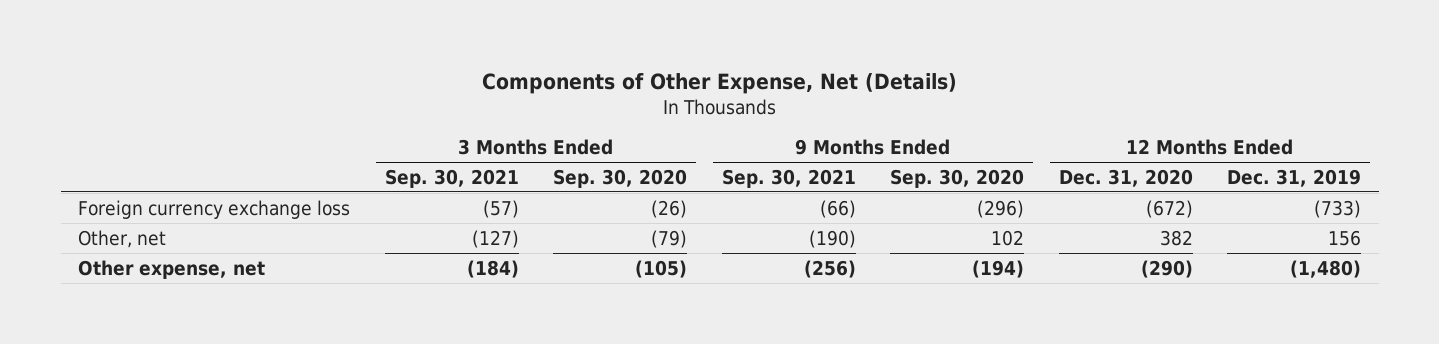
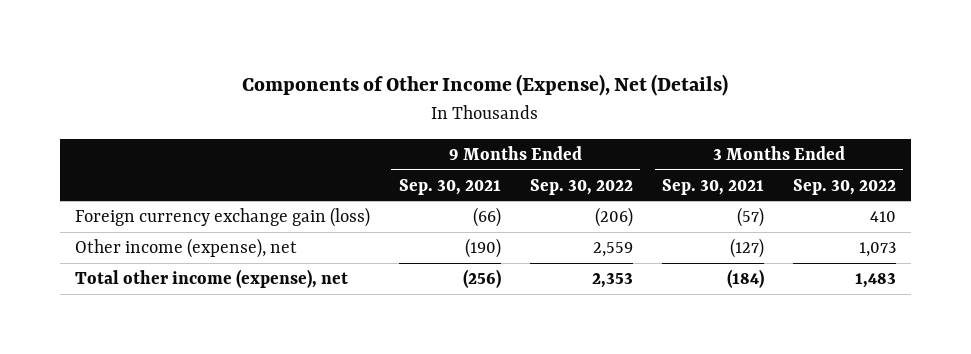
- Components of Other Expense, Net (Details)
+ Components of Other Income (Expense), Net (Details)
- | 3 Months Ended Sep. 30, 2021 | 3 Months Ended Sep. 30, 2020 | 9 Months Ended Sep. 30, 2021 | 9 Months Ended Sep. 30, 2020 | 12 Months Ended Dec. 31, 2020 | 12 Months Ended Dec. 31, 2019
+ | 9 Months Ended Sep. 30, 2021 | 9 Months Ended Sep. 30, 2022 | 3 Months Ended Sep. 30, 2021 | 3 Months Ended Sep. 30, 2022
- Foreign currency exchange loss | (57) | (26) | (66) | (296) | (672) | (733)
- Other, net | (127) | (79) | (190) | 102 | 382 | 156
- Other expense, net | (184) | (105) | (256) | (194) | (290) | (1,480)
+ Foreign currency exchange gain (loss) | (66) | (206) | (57) | 410
+ Other income (expense), net | (190) | 2,559 | (127) | 1,073
+ Total other income (expense), net | (256) | 2,353 | (184) | 1,483

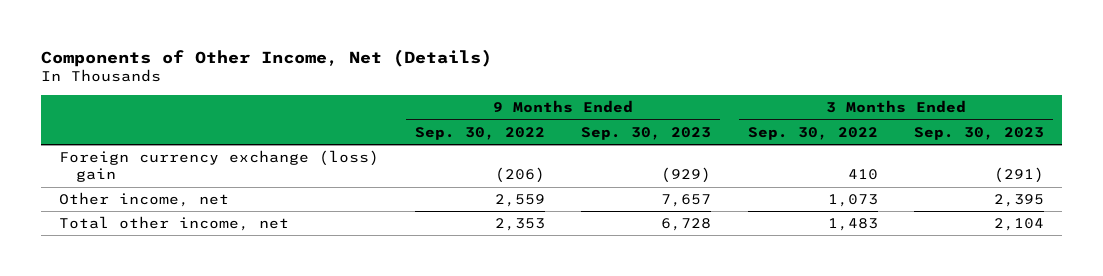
- Components of Other Income (Expense), Net (Details)
+ Components of Other Income, Net (Details)
- | 9 Months Ended Sep. 30, 2021 | 9 Months Ended Sep. 30, 2022 | 3 Months Ended Sep. 30, 2021 | 3 Months Ended Sep. 30, 2022
+ | 9 Months Ended Sep. 30, 2022 | 9 Months Ended Sep. 30, 2023 | 3 Months Ended Sep. 30, 2022 | 3 Months Ended Sep. 30, 2023
- Foreign currency exchange gain (loss) | (66) | (206) | (57) | 410
- Other income (expense), net | (190) | 2,559 | (127) | 1,073
- Total other income (expense), net | (256) | 2,353 | (184) | 1,483
+ Foreign currency exchange (loss) gain | (206) | (929) | 410 | (291)
+ Other income, net | 2,559 | 7,657 | 1,073 | 2,395
+ Total other income, net | 2,353 | 6,728 | 1,483 | 2,104

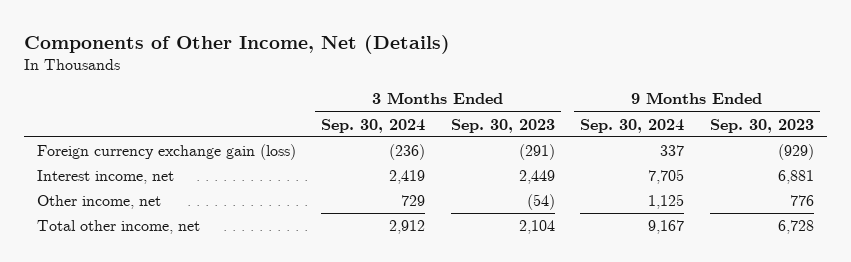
- | 9 Months Ended Sep. 30, 2022 | 9 Months Ended Sep. 30, 2023 | 3 Months Ended Sep. 30, 2022 | 3 Months Ended Sep. 30, 2023
+ | 3 Months Ended Sep. 30, 2024 | 3 Months Ended Sep. 30, 2023 | 9 Months Ended Sep. 30, 2024 | 9 Months Ended Sep. 30, 2023
- Foreign currency exchange (loss) gain | (206) | (929) | 410 | (291)
- Other income, net | 2,559 | 7,657 | 1,073 | 2,395
+ Foreign currency exchange gain (loss) | (236) | (291) | 337 | (929)
+ Interest income, net | 2,419 | 2,449 | 7,705 | 6,881
+ Other income, net | 729 | (54) | 1,125 | 776

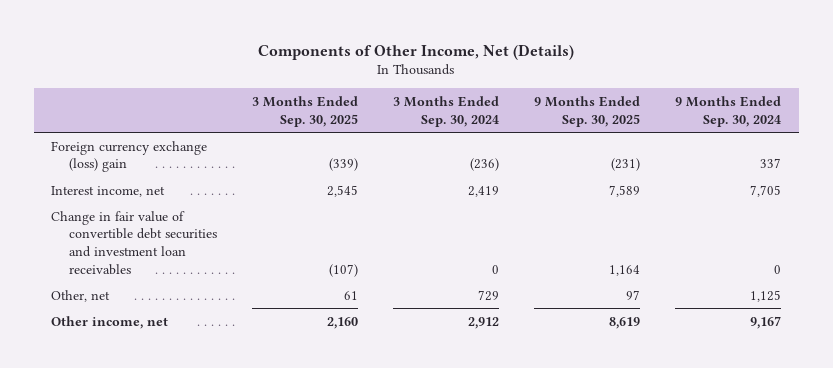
- | 3 Months Ended Sep. 30, 2024 | 3 Months Ended Sep. 30, 2023 | 9 Months Ended Sep. 30, 2024 | 9 Months Ended Sep. 30, 2023
+ | 3 Months Ended Sep. 30, 2025 | 3 Months Ended Sep. 30, 2024 | 9 Months Ended Sep. 30, 2025 | 9 Months Ended Sep. 30, 2024
- Foreign currency exchange gain (loss) | (236) | (291) | 337 | (929)
+ Foreign currency exchange (loss) gain | (339) | (236) | (231) | 337
- Other income, net | 729 | (54) | 1,125 | 776
- Total other income, net | 2,912 | 2,104 | 9,167 | 6,728
+ Change in fair value of convertible debt securities and investment loan receivables | (107) | 0 | 1,164 | 0
+ Other, net | 61 | 729 | 97 | 1,125
+ Other income, net | 2,160 | 2,912 | 8,619 | 9,167

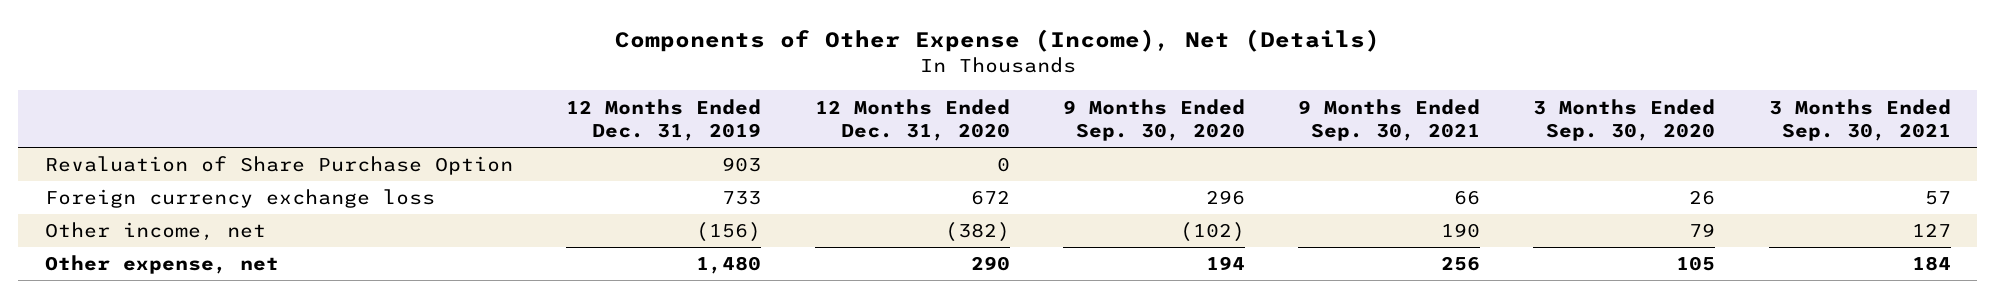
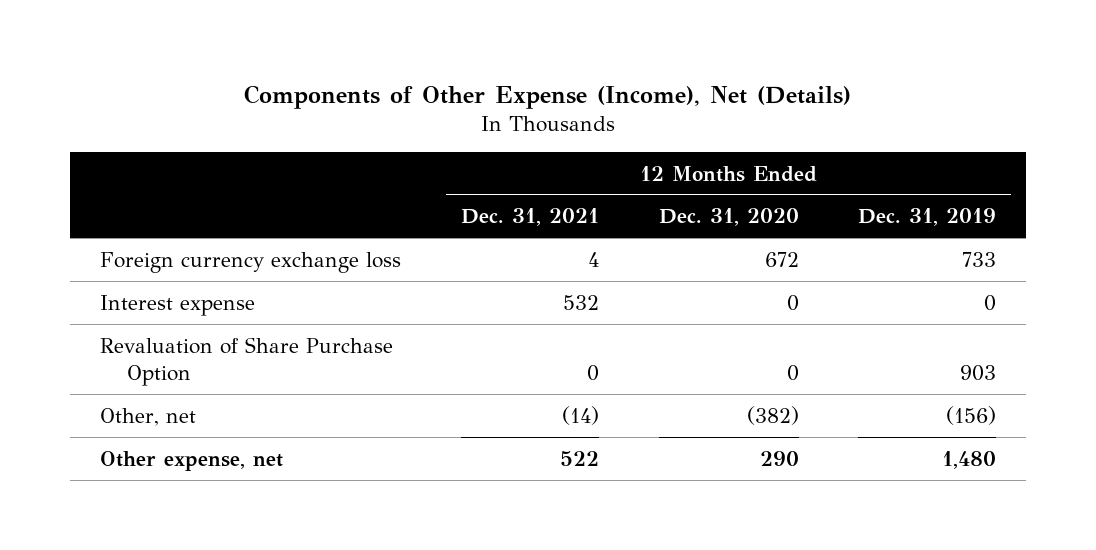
- | 12 Months Ended Dec. 31, 2019 | 12 Months Ended Dec. 31, 2020 | 9 Months Ended Sep. 30, 2020 | 9 Months Ended Sep. 30, 2021 | 3 Months Ended Sep. 30, 2020 | 3 Months Ended Sep. 30, 2021
+ | 12 Months Ended Dec. 31, 2021 | 12 Months Ended Dec. 31, 2020 | 12 Months Ended Dec. 31, 2019
- Other income, net | (156) | (382) | (102) | 190 | 79 | 127
+ Interest expense | 532 | 0 | 0
moved down: Revaluation of Share Purchase Option | 0 | 0 | 903
+ Other, net | (14) | (382) | (156)

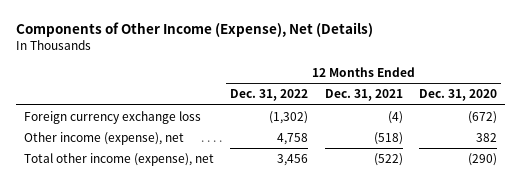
- Components of Other Expense (Income), Net (Details)
+ Components of Other Income (Expense), Net (Details)
- | 12 Months Ended Dec. 31, 2021 | 12 Months Ended Dec. 31, 2020 | 12 Months Ended Dec. 31, 2019
+ | 12 Months Ended Dec. 31, 2022 | 12 Months Ended Dec. 31, 2021 | 12 Months Ended Dec. 31, 2020
- Foreign currency exchange loss | 4 | 672 | 733
- Interest expense | 532 | 0 | 0
- Revaluation of Share Purchase Option | 0 | 0 | 903
- Other, net | (14) | (382) | (156)
- Other expense, net | 522 | 290 | 1,480
+ Foreign currency exchange loss | (1,302) | (4) | (672)
+ Other income (expense), net | 4,758 | (518) | 382
+ Total other income (expense), net | 3,456 | (522) | (290)

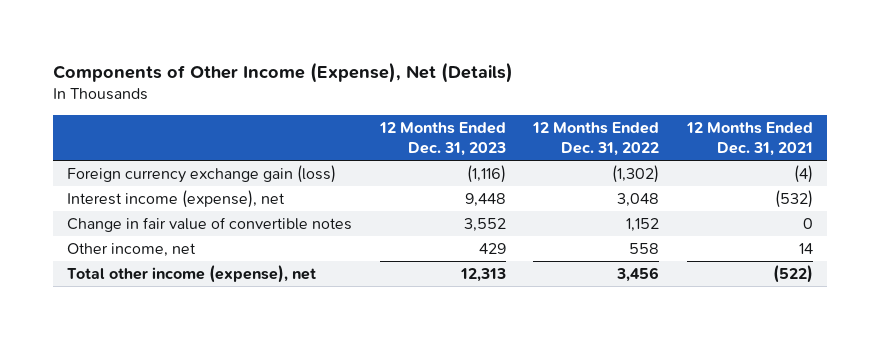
- | 12 Months Ended Dec. 31, 2022 | 12 Months Ended Dec. 31, 2021 | 12 Months Ended Dec. 31, 2020
+ | 12 Months Ended Dec. 31, 2023 | 12 Months Ended Dec. 31, 2022 | 12 Months Ended Dec. 31, 2021
- Foreign currency exchange loss | (1,302) | (4) | (672)
- Other income (expense), net | 4,758 | (518) | 382
+ Foreign currency exchange gain (loss) | (1,116) | (1,302) | (4)
+ Interest income (expense), net | 9,448 | 3,048 | (532)
+ Change in fair value of convertible notes | 3,552 | 1,152 | 0
+ Other income, net | 429 | 558 | 14

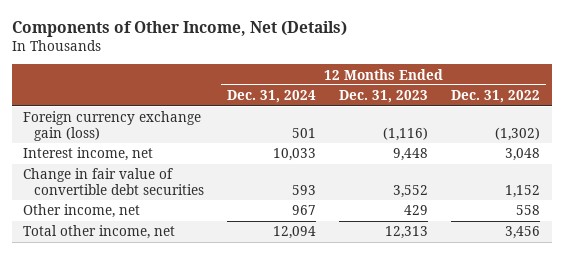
- Components of Other Income (Expense), Net (Details)
+ Components of Other Income, Net (Details)
- | 12 Months Ended Dec. 31, 2023 | 12 Months Ended Dec. 31, 2022 | 12 Months Ended Dec. 31, 2021
+ | 12 Months Ended Dec. 31, 2024 | 12 Months Ended Dec. 31, 2023 | 12 Months Ended Dec. 31, 2022
- Interest income (expense), net | 9,448 | 3,048 | (532)
- Change in fair value of convertible notes | 3,552 | 1,152 | 0
+ Interest income, net | 10,033 | 9,448 | 3,048
+ Change in fair value of convertible debt securities | 593 | 3,552 | 1,152
- Total other income (expense), net | 12,313 | 3,456 | (522)
+ Total other income, net | 12,094 | 12,313 | 3,456

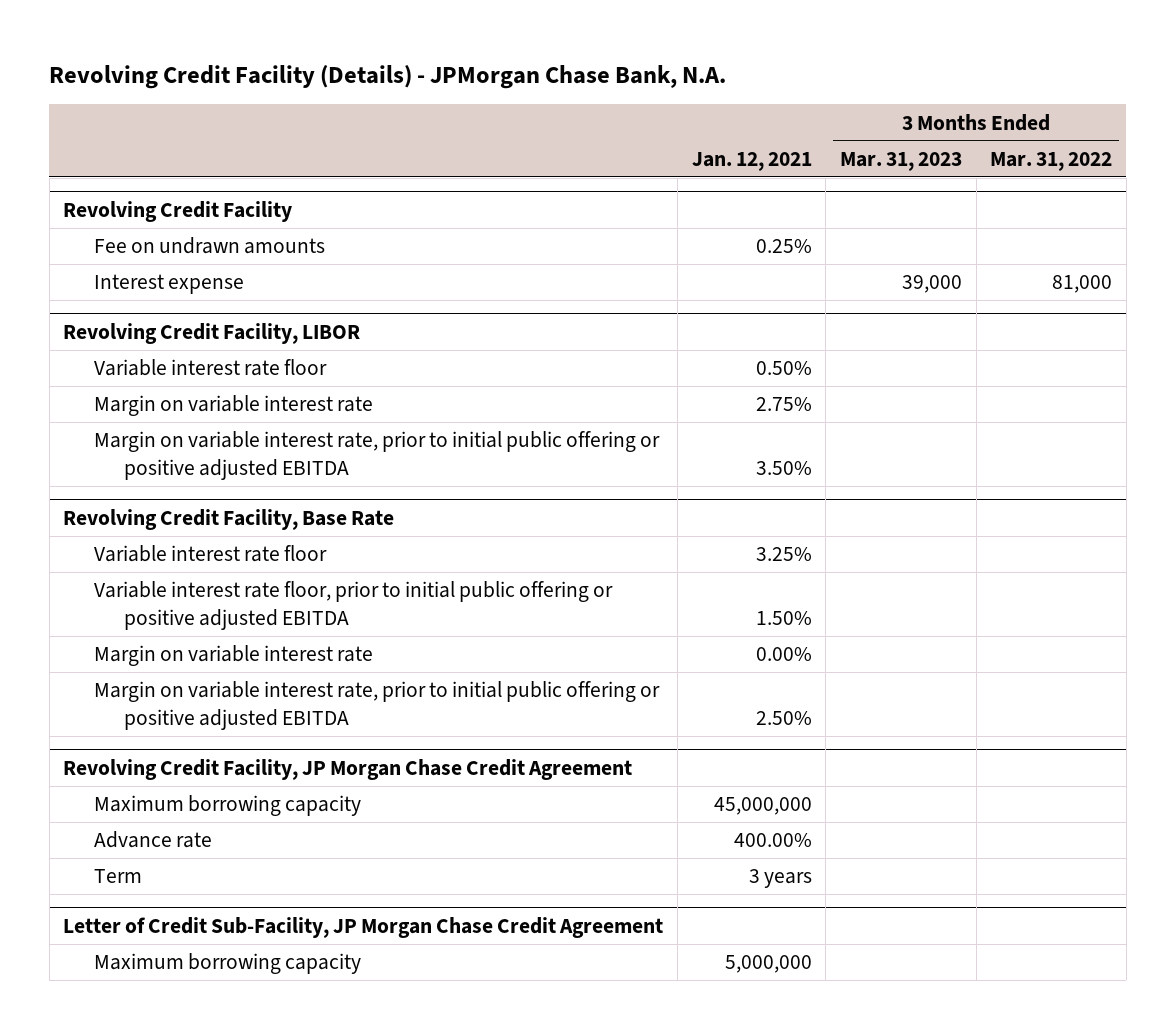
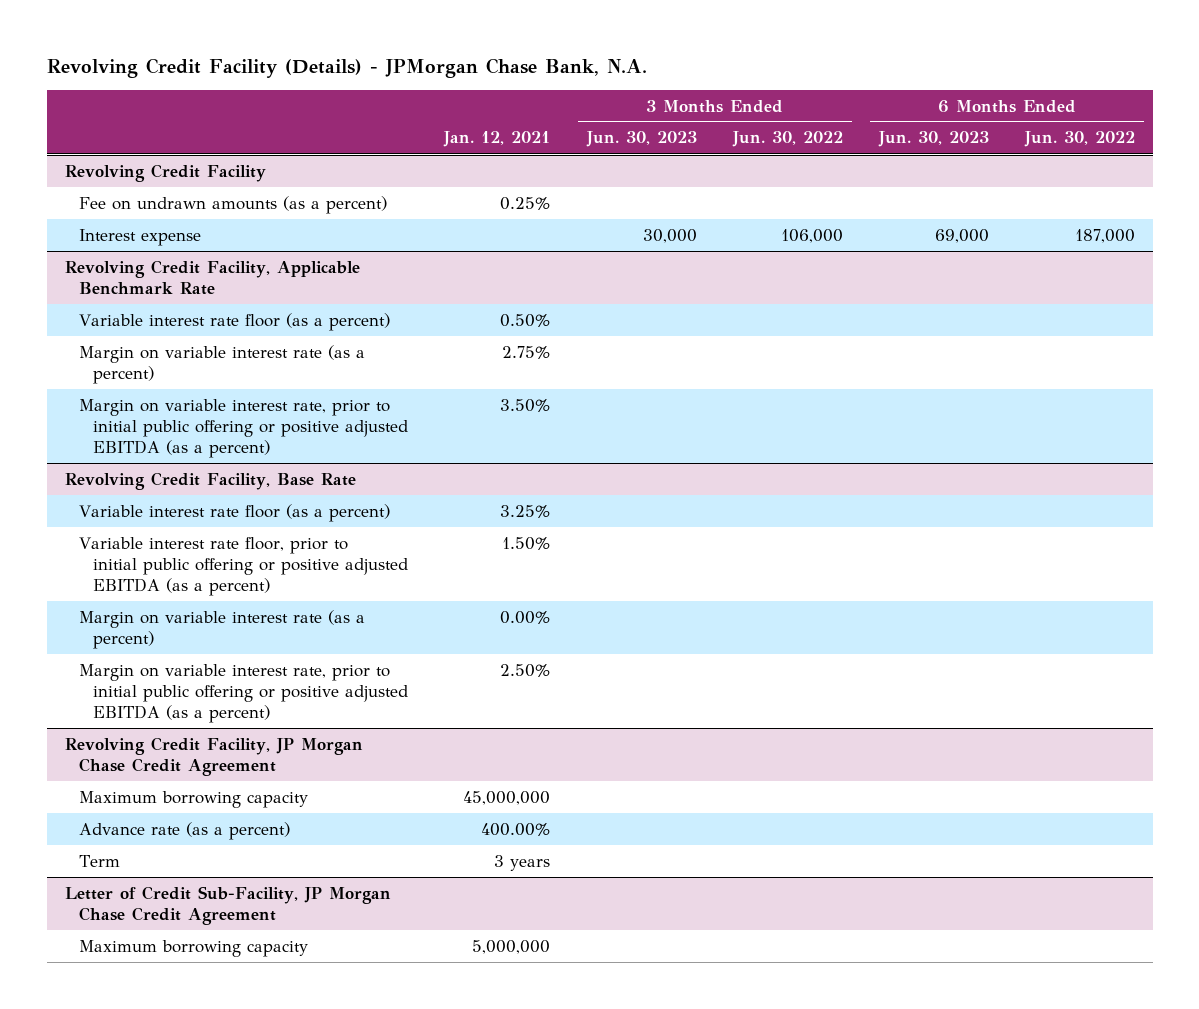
- | Jan. 12, 2021 | 3 Months Ended Mar. 31, 2023 | 3 Months Ended Mar. 31, 2022
+ | Jan. 12, 2021 | 3 Months Ended Jun. 30, 2023 | 3 Months Ended Jun. 30, 2022 | 6 Months Ended Jun. 30, 2023 | 6 Months Ended Jun. 30, 2022
@ Revolving Credit Facility
- Fee on undrawn amounts | 0.25% | |
+ Fee on undrawn amounts (as a percent) | 0.25% | | | |
- Revolving Credit Facility, LIBOR
- Variable interest rate floor | 0.50% | |
- Margin on variable interest rate | 2.75% | |
- Margin on variable interest rate, prior to initial public offering or positive adjusted EBITDA | 3.50% | |
+ Revolving Credit Facility, Applicable Benchmark Rate
+ Variable interest rate floor (as a percent) | 0.50% | | | |
+ Margin on variable interest rate (as a percent) | 2.75% | | | |
+ Margin on variable interest rate, prior to initial public offering or positive adjusted EBITDA (as a percent) | 3.50% | | | |
@ Revolving Credit Facility, Base Rate
- Variable interest rate floor | 3.25% | |
- Variable interest rate floor, prior to initial public offering or positive adjusted EBITDA | 1.50% | |
- Margin on variable interest rate | 0.00% | |
- Margin on variable interest rate, prior to initial public offering or positive adjusted EBITDA | 2.50% | |
+ Variable interest rate floor (as a percent) | 3.25% | | | |
+ Variable interest rate floor, prior to initial public offering or positive adjusted EBITDA (as a percent) | 1.50% | | | |
+ Margin on variable interest rate (as a percent) | 0.00% | | | |
+ Margin on variable interest rate, prior to initial public offering or positive adjusted EBITDA (as a percent) | 2.50% | | | |
@ Revolving Credit Facility, JP Morgan Chase Credit Agreement
- Advance rate | 400.00% | |
+ Advance rate (as a percent) | 400.00% | | | |

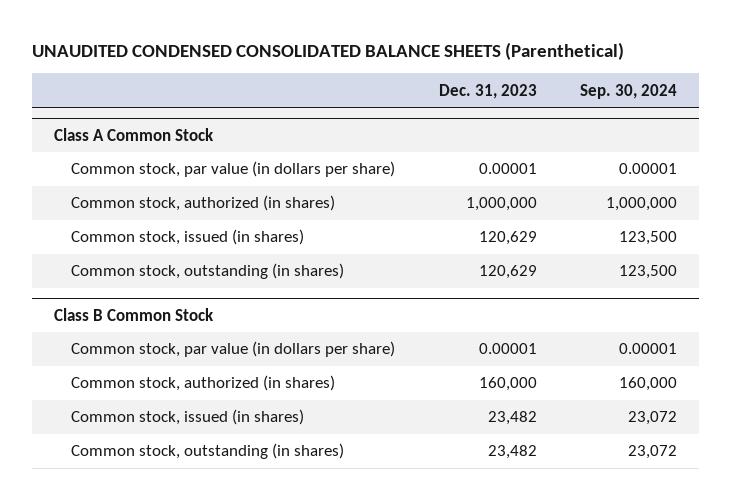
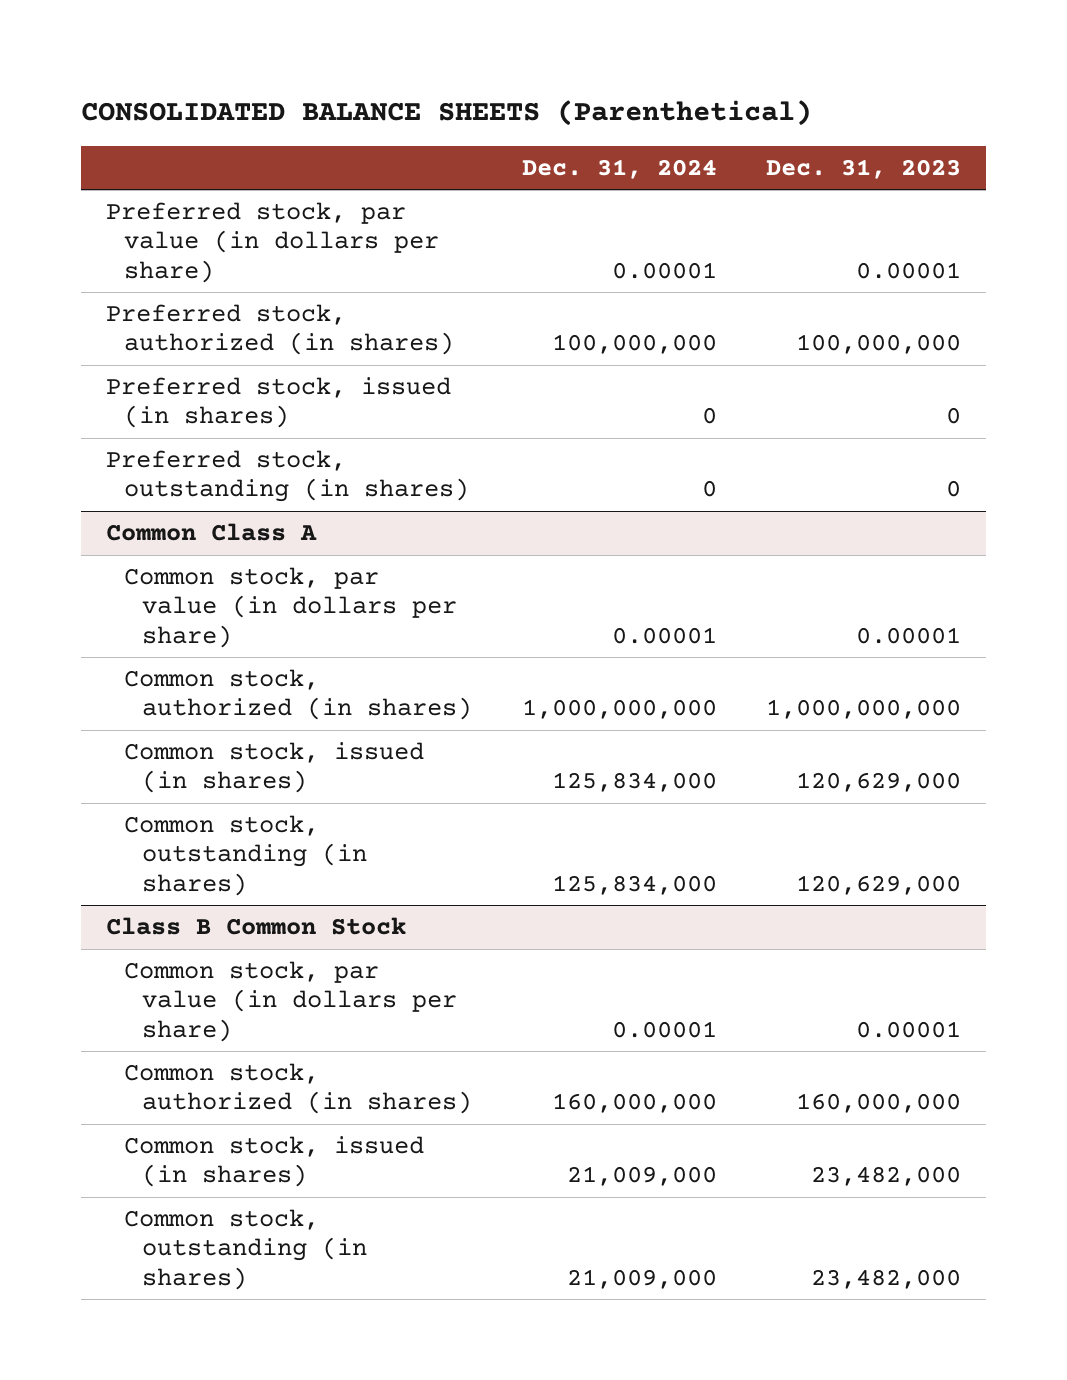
- UNAUDITED CONDENSED CONSOLIDATED BALANCE SHEETS (Parenthetical)
+ CONSOLIDATED BALANCE SHEETS (Parenthetical)
- | Dec. 31, 2023 | Sep. 30, 2024
+ | Dec. 31, 2024 | Dec. 31, 2023
- Class A Common Stock
+ Preferred stock, par value (in dollars per share) | 0.00001 | 0.00001
+ Preferred stock, authorized (in shares) | 100,000,000 | 100,000,000
+ Preferred stock, issued (in shares) | 0 | 0
+ Preferred stock, outstanding (in shares) | 0 | 0
+ Common Class A
- Common stock, authorized (in shares) | 1,000,000 | 1,000,000
- Common stock, issued (in shares) | 120,629 | 123,500
- Common stock, outstanding (in shares) | 120,629 | 123,500
+ Common stock, authorized (in shares) | 1,000,000,000 | 1,000,000,000
+ Common stock, issued (in shares) | 125,834,000 | 120,629,000
+ Common stock, outstanding (in shares) | 125,834,000 | 120,629,000
@ Class B Common Stock
- Common stock, authorized (in shares) | 160,000 | 160,000
- Common stock, issued (in shares) | 23,482 | 23,072
- Common stock, outstanding (in shares) | 23,482 | 23,072
+ Common stock, authorized (in shares) | 160,000,000 | 160,000,000
+ Common stock, issued (in shares) | 21,009,000 | 23,482,000
+ Common stock, outstanding (in shares) | 21,009,000 | 23,482,000

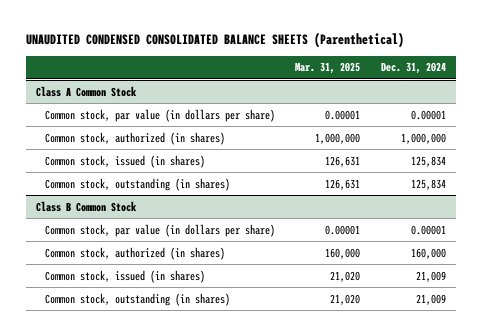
- CONSOLIDATED BALANCE SHEETS (Parenthetical)
+ UNAUDITED CONDENSED CONSOLIDATED BALANCE SHEETS (Parenthetical)
- | Dec. 31, 2024 | Dec. 31, 2023
+ | Mar. 31, 2025 | Dec. 31, 2024
- Preferred stock, par value (in dollars per share) | 0.00001 | 0.00001
- Preferred stock, authorized (in shares) | 100,000,000 | 100,000,000
- Preferred stock, issued (in shares) | 0 | 0
- Preferred stock, outstanding (in shares) | 0 | 0
- Common Class A
+ Class A Common Stock
- Common stock, authorized (in shares) | 1,000,000,000 | 1,000,000,000
- Common stock, issued (in shares) | 125,834,000 | 120,629,000
- Common stock, outstanding (in shares) | 125,834,000 | 120,629,000
+ Common stock, authorized (in shares) | 1,000,000 | 1,000,000
+ Common stock, issued (in shares) | 126,631 | 125,834
+ Common stock, outstanding (in shares) | 126,631 | 125,834
@ Class B Common Stock
- Common stock, authorized (in shares) | 160,000,000 | 160,000,000
- Common stock, issued (in shares) | 21,009,000 | 23,482,000
- Common stock, outstanding (in shares) | 21,009,000 | 23,482,000
+ Common stock, authorized (in shares) | 160,000 | 160,000
+ Common stock, issued (in shares) | 21,020 | 21,009
+ Common stock, outstanding (in shares) | 21,020 | 21,009

